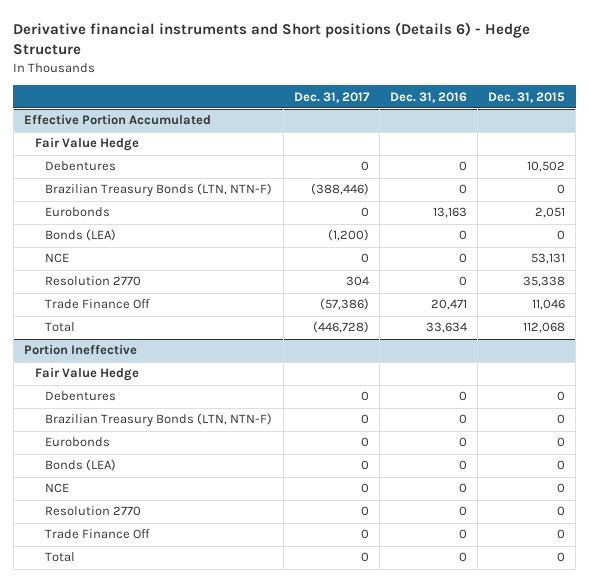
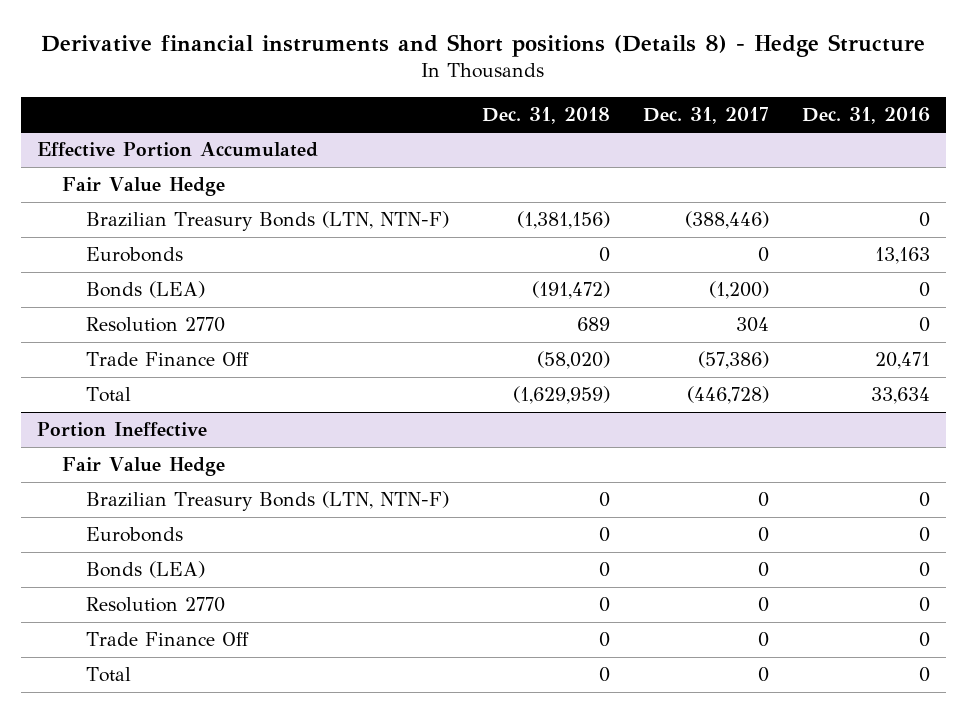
- Derivative financial instruments and Short positions (Details 6) - Hedge Structure
+ Derivative financial instruments and Short positions (Details 8) - Hedge Structure
- | Dec. 31, 2017 | Dec. 31, 2016 | Dec. 31, 2015
+ | Dec. 31, 2018 | Dec. 31, 2017 | Dec. 31, 2016
@ Effective Portion Accumulated
- Debentures | 0 | 0 | 10,502
- NCE | 0 | 0 | 53,131
@ Portion Ineffective
- Debentures | 0 | 0 | 0
- NCE | 0 | 0 | 0

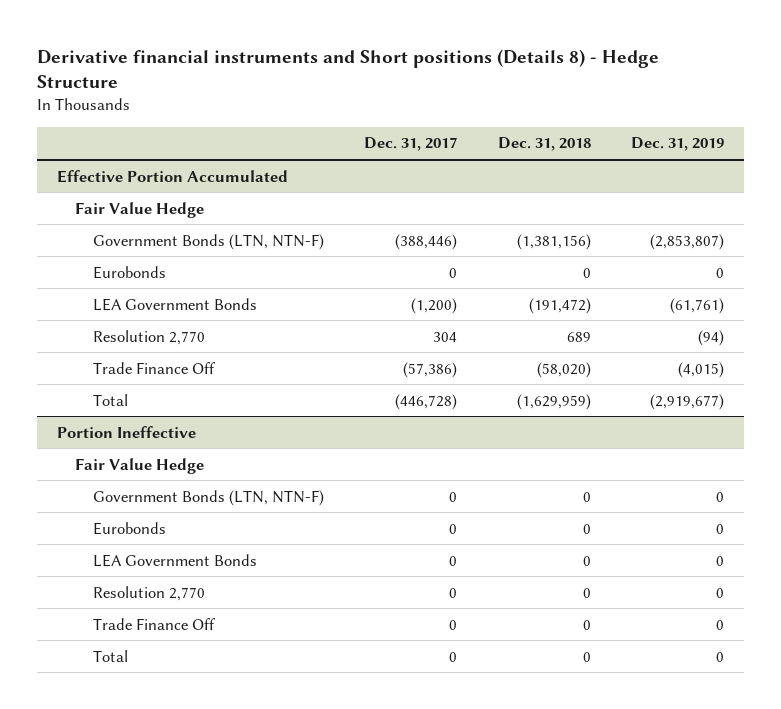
- | Dec. 31, 2018 | Dec. 31, 2017 | Dec. 31, 2016
+ | Dec. 31, 2017 | Dec. 31, 2018 | Dec. 31, 2019
@ Effective Portion Accumulated
- Brazilian Treasury Bonds (LTN, NTN-F) | (1,381,156) | (388,446) | 0
+ Government Bonds (LTN, NTN-F) | (388,446) | (1,381,156) | (2,853,807)
- Bonds (LEA) | (191,472) | (1,200) | 0
- Resolution 2770 | 689 | 304 | 0
+ LEA Government Bonds | (1,200) | (191,472) | (61,761)
+ Resolution 2,770 | 304 | 689 | (94)
@ Portion Ineffective
- Brazilian Treasury Bonds (LTN, NTN-F) | 0 | 0 | 0
+ Government Bonds (LTN, NTN-F) | 0 | 0 | 0
- Bonds (LEA) | 0 | 0 | 0
- Resolution 2770 | 0 | 0 | 0
+ LEA Government Bonds | 0 | 0 | 0
+ Resolution 2,770 | 0 | 0 | 0

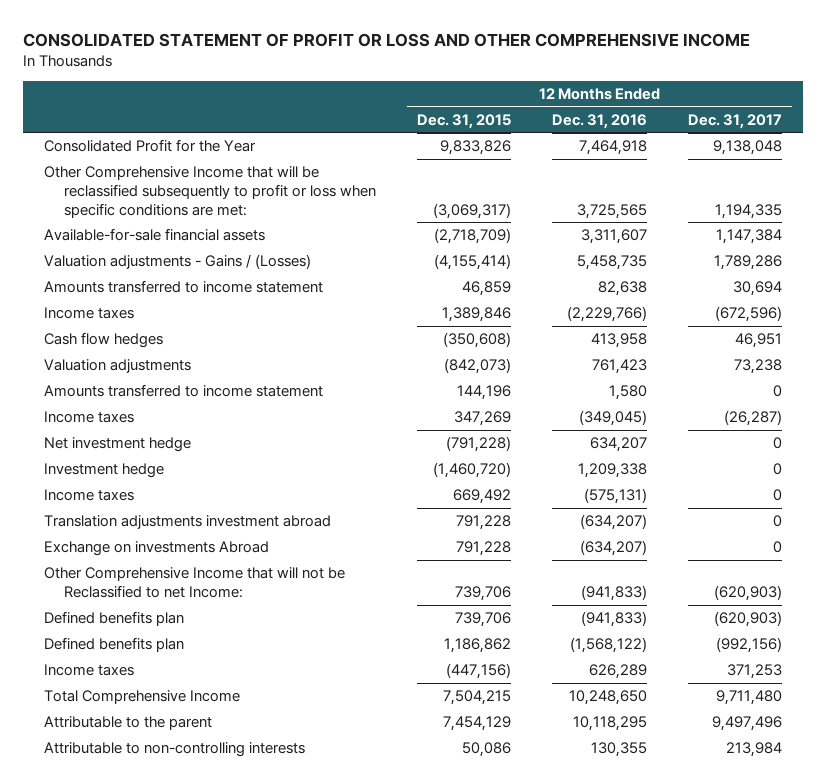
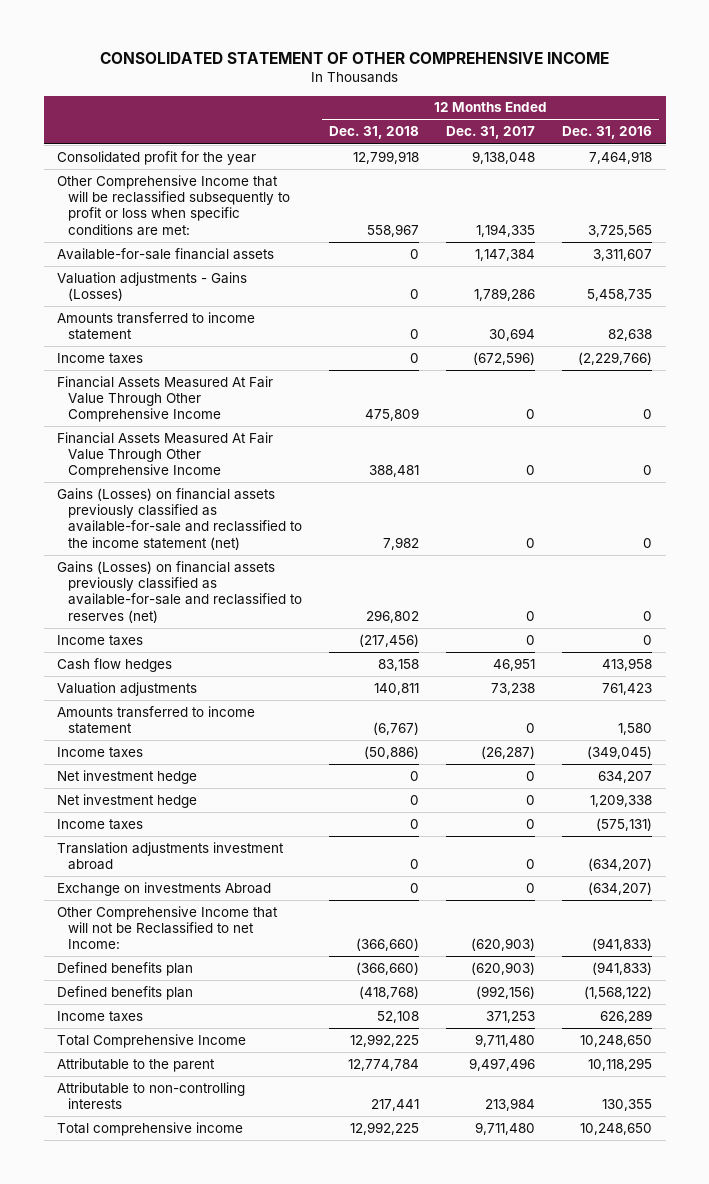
- CONSOLIDATED STATEMENT OF PROFIT OR LOSS AND OTHER COMPREHENSIVE INCOME
+ CONSOLIDATED STATEMENT OF OTHER COMPREHENSIVE INCOME
- | 12 Months Ended Dec. 31, 2015 | 12 Months Ended Dec. 31, 2016 | 12 Months Ended Dec. 31, 2017
+ | 12 Months Ended Dec. 31, 2018 | 12 Months Ended Dec. 31, 2017 | 12 Months Ended Dec. 31, 2016
- Consolidated Profit for the Year | 9,833,826 | 7,464,918 | 9,138,048
+ Consolidated profit for the year | 12,799,918 | 9,138,048 | 7,464,918
- Valuation adjustments - Gains / (Losses) | (4,155,414) | 5,458,735 | 1,789,286
+ Valuation adjustments - Gains (Losses) | 0 | 1,789,286 | 5,458,735
+ Financial Assets Measured At Fair Value Through Other Comprehensive Income | 475,809 | 0 | 0
+ Financial Assets Measured At Fair Value Through Other Comprehensive Income | 388,481 | 0 | 0
+ Gains (Losses) on financial assets previously classified as available-for-sale and reclassified to the income statement (net) | 7,982 | 0 | 0
+ Gains (Losses) on financial assets previously classified as available-for-sale and reclassified to reserves (net) | 296,802 | 0 | 0
+ Income taxes | (217,456) | 0 | 0
- Investment hedge | (1,460,720) | 1,209,338 | 0
+ Net investment hedge | 0 | 0 | 1,209,338
+ Total comprehensive income | 12,992,225 | 9,711,480 | 10,248,650

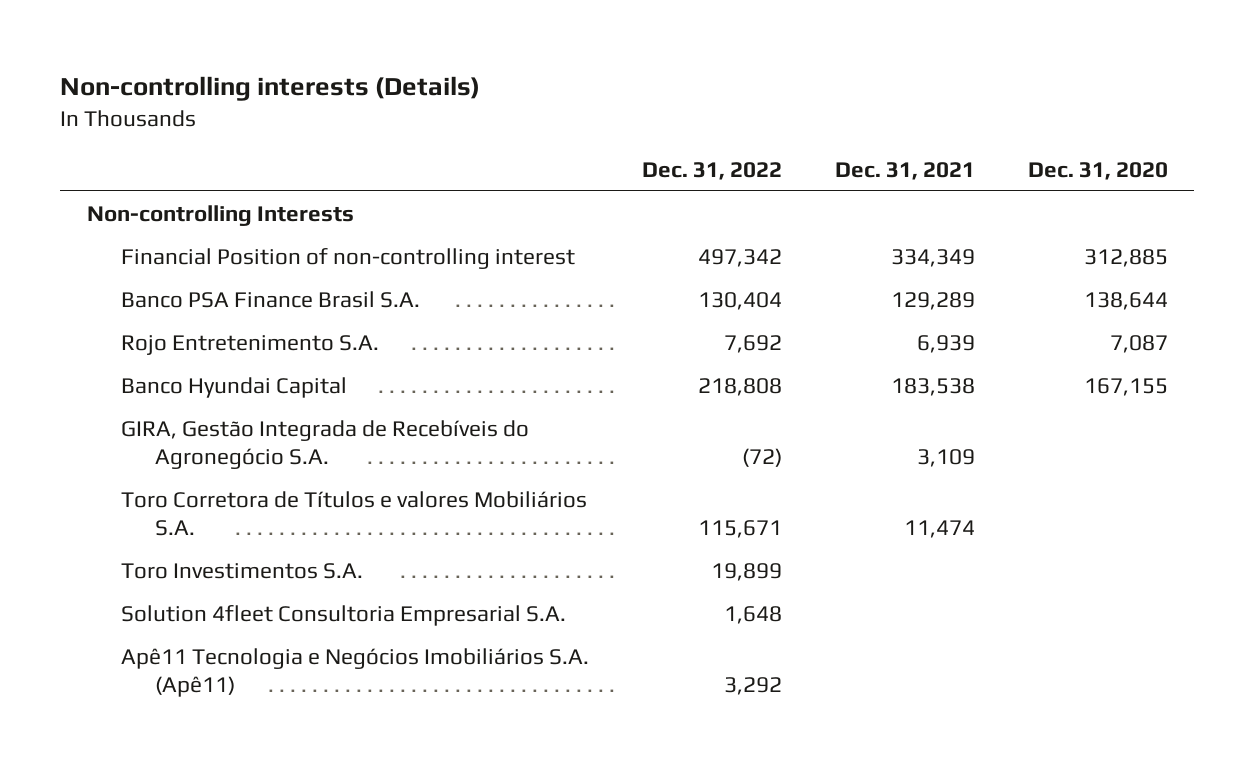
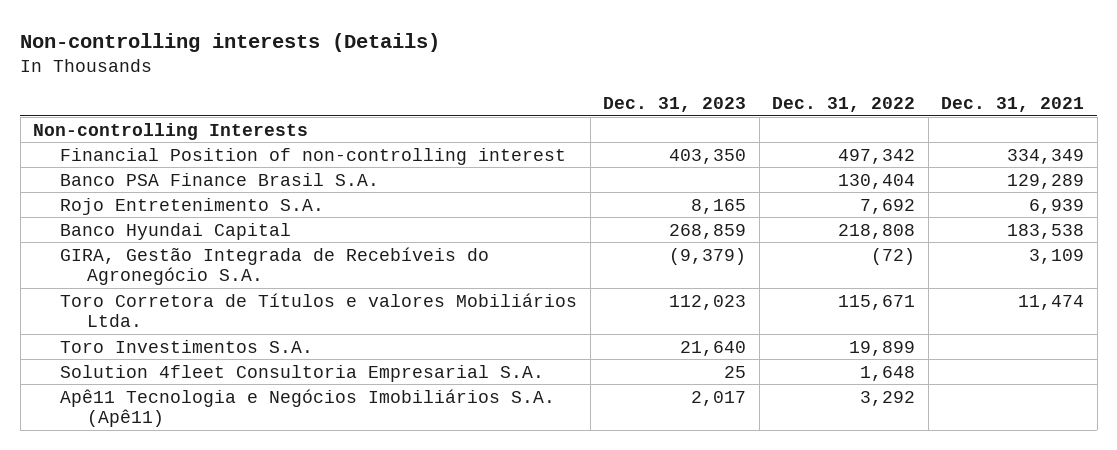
- | Dec. 31, 2022 | Dec. 31, 2021 | Dec. 31, 2020
+ | Dec. 31, 2023 | Dec. 31, 2022 | Dec. 31, 2021
- Toro Corretora de Títulos e valores Mobiliários S.A. | 115,671 | 11,474 |
+ Toro Corretora de Títulos e valores Mobiliários Ltda. | 112,023 | 115,671 | 11,474

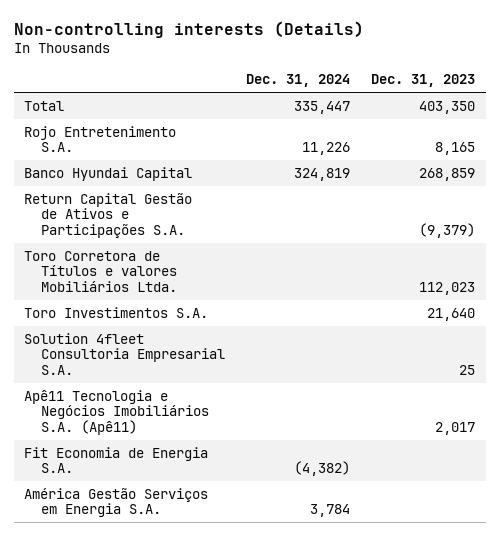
- | Dec. 31, 2023 | Dec. 31, 2022 | Dec. 31, 2021
+ | Dec. 31, 2024 | Dec. 31, 2023
- Non-controlling Interests
- Financial Position of non-controlling interest | 403,350 | 497,342 | 334,349
- Banco PSA Finance Brasil S.A. | | 130,404 | 129,289
+ Total | 335,447 | 403,350
- GIRA, Gestão Integrada de Recebíveis do Agronegócio S.A. | (9,379) | (72) | 3,109
+ Return Capital Gestão de Ativos e Participações S.A. | | (9,379)
+ Fit Economia de Energia S.A. | (4,382) |
+ América Gestão Serviços em Energia S.A. | 3,784 |

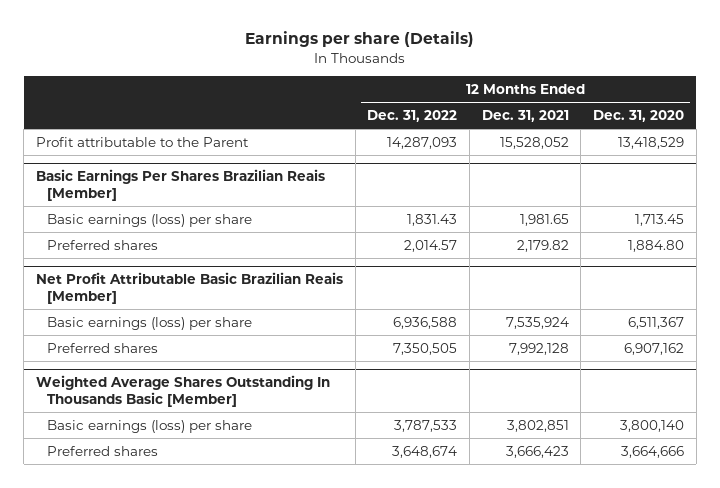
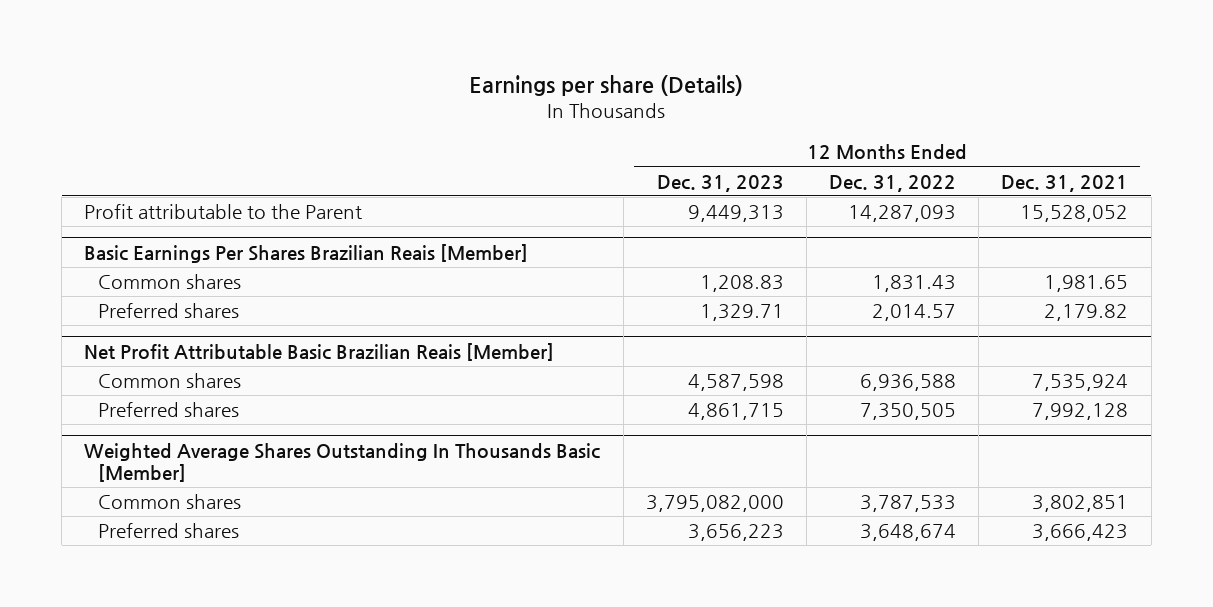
- | 12 Months Ended Dec. 31, 2022 | 12 Months Ended Dec. 31, 2021 | 12 Months Ended Dec. 31, 2020
+ | 12 Months Ended Dec. 31, 2023 | 12 Months Ended Dec. 31, 2022 | 12 Months Ended Dec. 31, 2021
@ Basic Earnings Per Shares Brazilian Reais [Member]
- Basic earnings (loss) per share | 1,831.43 | 1,981.65 | 1,713.45
+ Common shares | 1,208.83 | 1,831.43 | 1,981.65
@ Net Profit Attributable Basic Brazilian Reais [Member]
- Basic earnings (loss) per share | 6,936,588 | 7,535,924 | 6,511,367
+ Common shares | 4,587,598 | 6,936,588 | 7,535,924
@ Weighted Average Shares Outstanding In Thousands Basic [Member]
- Basic earnings (loss) per share | 3,787,533 | 3,802,851 | 3,800,140
+ Common shares | 3,795,082,000 | 3,787,533 | 3,802,851

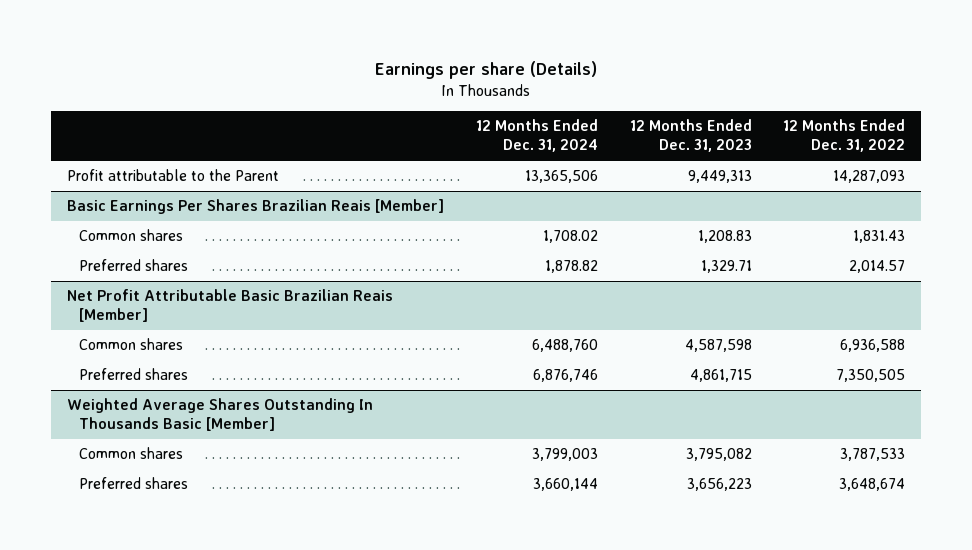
- | 12 Months Ended Dec. 31, 2023 | 12 Months Ended Dec. 31, 2022 | 12 Months Ended Dec. 31, 2021
+ | 12 Months Ended Dec. 31, 2024 | 12 Months Ended Dec. 31, 2023 | 12 Months Ended Dec. 31, 2022
@ Weighted Average Shares Outstanding In Thousands Basic [Member]
- Common shares | 3,795,082,000 | 3,787,533 | 3,802,851
+ Common shares | 3,799,003 | 3,795,082 | 3,787,533

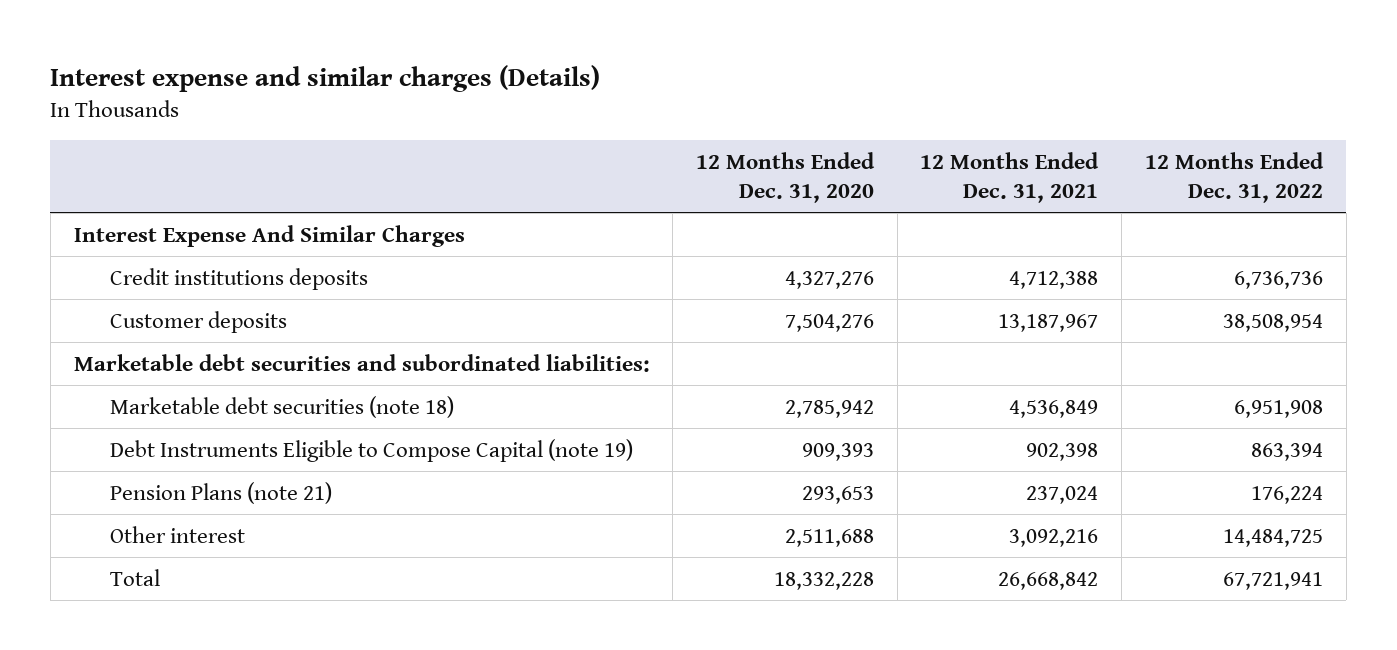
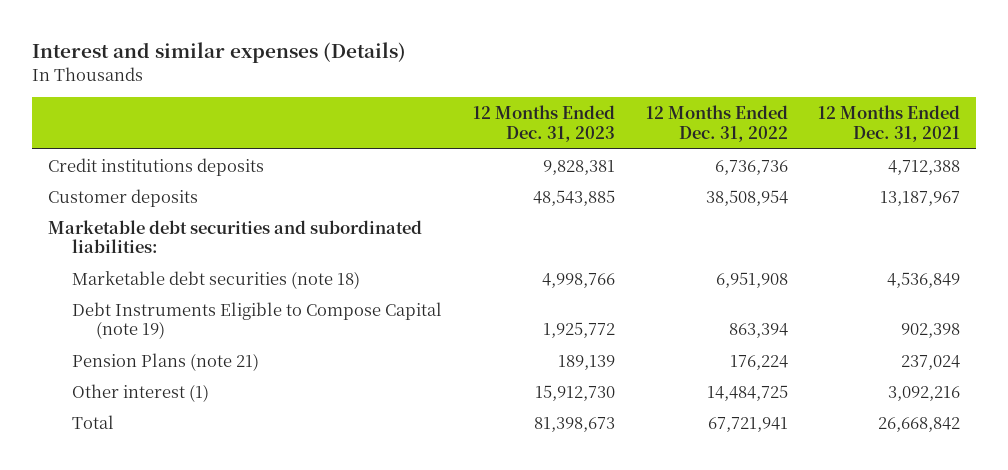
- Interest expense and similar charges (Details)
+ Interest and similar expenses (Details)
- | 12 Months Ended Dec. 31, 2020 | 12 Months Ended Dec. 31, 2021 | 12 Months Ended Dec. 31, 2022
+ | 12 Months Ended Dec. 31, 2023 | 12 Months Ended Dec. 31, 2022 | 12 Months Ended Dec. 31, 2021
- Interest Expense And Similar Charges
- Other interest | 2,511,688 | 3,092,216 | 14,484,725
+ Other interest (1) | 15,912,730 | 14,484,725 | 3,092,216

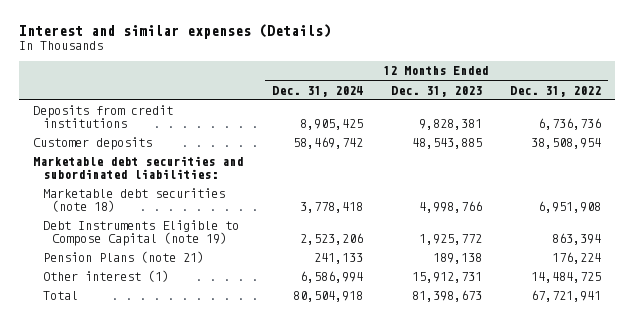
- | 12 Months Ended Dec. 31, 2023 | 12 Months Ended Dec. 31, 2022 | 12 Months Ended Dec. 31, 2021
+ | 12 Months Ended Dec. 31, 2024 | 12 Months Ended Dec. 31, 2023 | 12 Months Ended Dec. 31, 2022
- Credit institutions deposits | 9,828,381 | 6,736,736 | 4,712,388
+ Deposits from credit institutions | 8,905,425 | 9,828,381 | 6,736,736
- Pension Plans (note 21) | 189,139 | 176,224 | 237,024
- Other interest (1) | 15,912,730 | 14,484,725 | 3,092,216
+ Pension Plans (note 21) | 241,133 | 189,138 | 176,224
+ Other interest (1) | 6,586,994 | 15,912,731 | 14,484,725

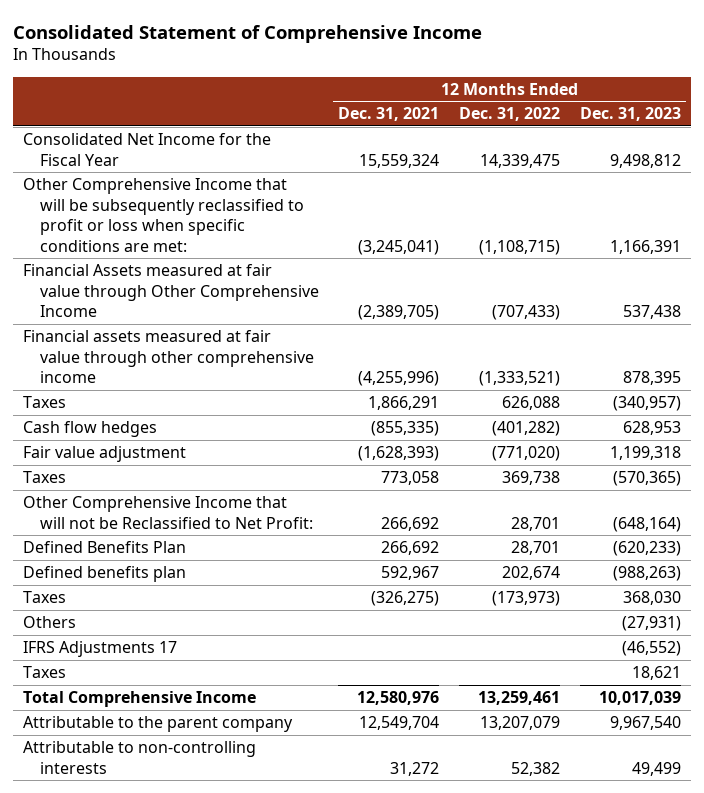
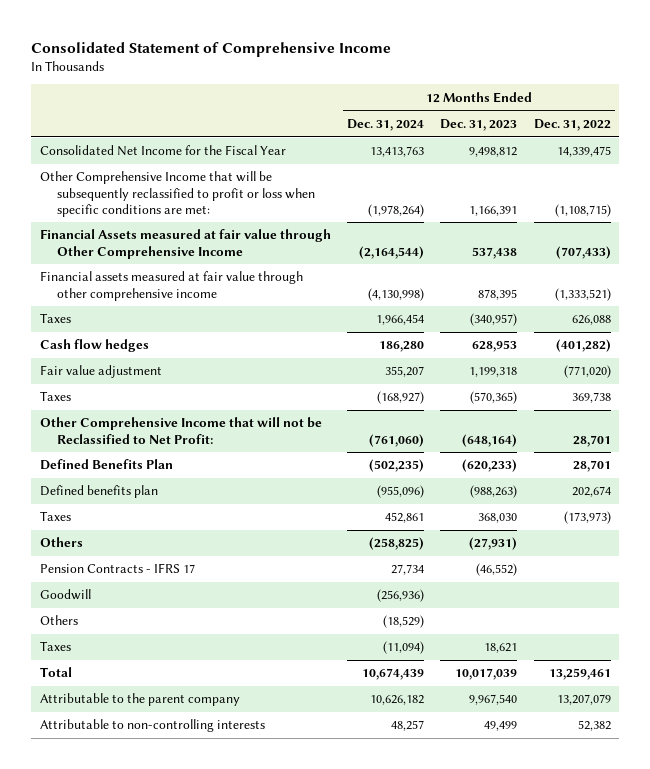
- | 12 Months Ended Dec. 31, 2021 | 12 Months Ended Dec. 31, 2022 | 12 Months Ended Dec. 31, 2023
+ | 12 Months Ended Dec. 31, 2024 | 12 Months Ended Dec. 31, 2023 | 12 Months Ended Dec. 31, 2022
- IFRS Adjustments 17 | | | (46,552)
+ Pension Contracts - IFRS 17 | 27,734 | (46,552) |
+ Goodwill | (256,936) | |
+ Others | (18,529) | |
- Total Comprehensive Income | 12,580,976 | 13,259,461 | 10,017,039
+ Total | 10,674,439 | 10,017,039 | 13,259,461

